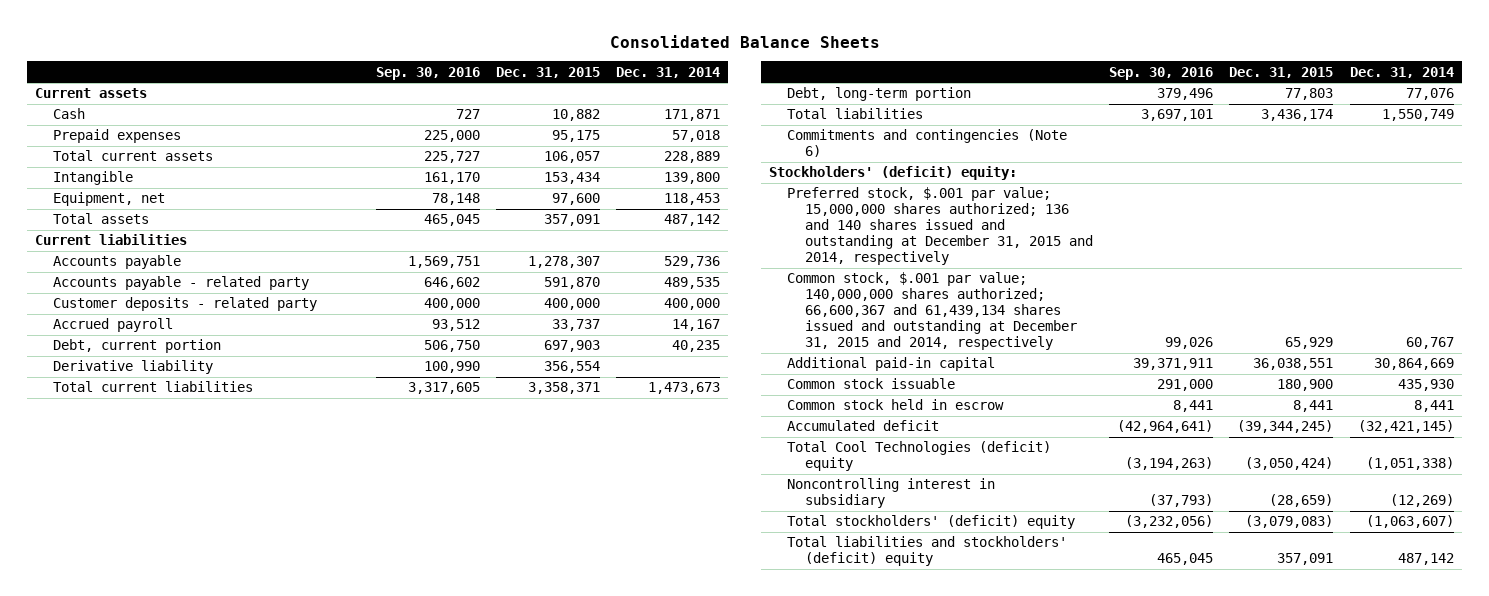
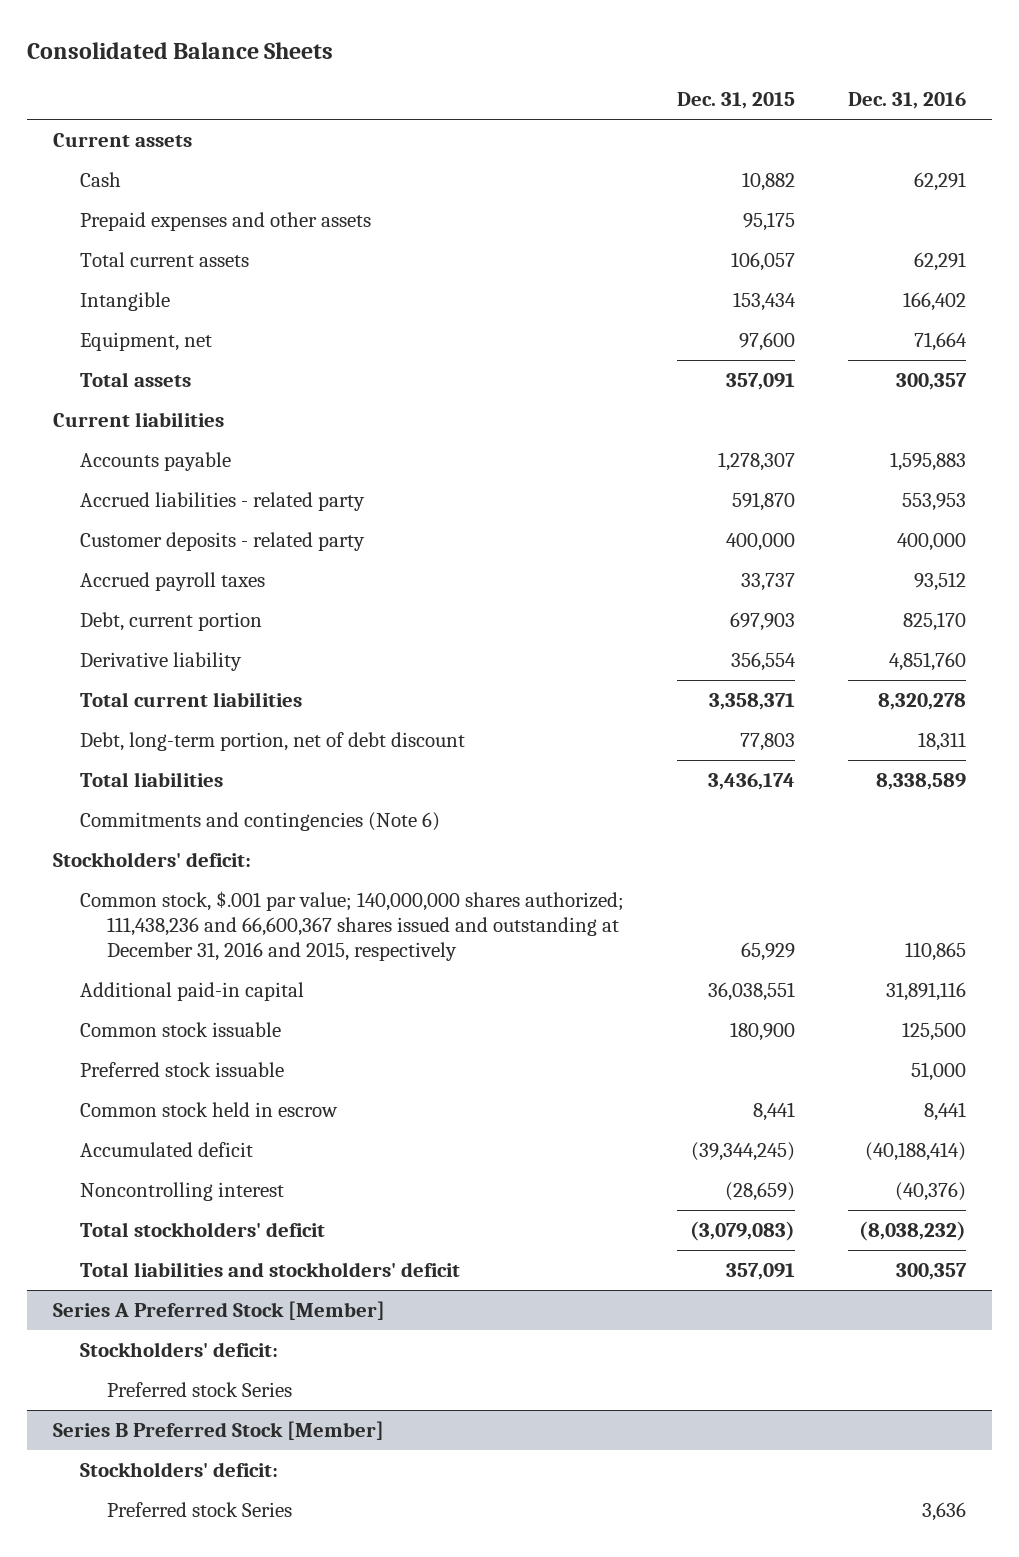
- | Sep. 30, 2016 | Dec. 31, 2015 | Dec. 31, 2014
+ | Dec. 31, 2015 | Dec. 31, 2016
- Prepaid expenses | 225,000 | 95,175 | 57,018
+ Prepaid expenses and other assets | 95,175 |
- Accounts payable - related party | 646,602 | 591,870 | 489,535
+ Accrued liabilities - related party | 591,870 | 553,953
- Accrued payroll | 93,512 | 33,737 | 14,167
+ Accrued payroll taxes | 33,737 | 93,512
- Debt, long-term portion | 379,496 | 77,803 | 77,076
+ Debt, long-term portion, net of debt discount | 77,803 | 18,311
- Stockholders' (deficit) equity:
- Preferred stock, $.001 par value; 15,000,000 shares authorized; 136 and 140 shares issued and outstanding at December 31, 2015 and 2014, respectively
- Common stock, $.001 par value; 140,000,000 shares authorized; 66,600,367 and 61,439,134 shares issued and outstanding at December 31, 2015 and 2014, respectively | 99,026 | 65,929 | 60,767
+ Stockholders' deficit:
+ Common stock, $.001 par value; 140,000,000 shares authorized; 111,438,236 and 66,600,367 shares issued and outstanding at December 31, 2016 and 2015, respectively | 65,929 | 110,865
+ Preferred stock issuable | | 51,000
- Total Cool Technologies (deficit) equity | (3,194,263) | (3,050,424) | (1,051,338)
- Noncontrolling interest in subsidiary | (37,793) | (28,659) | (12,269)
- Total stockholders' (deficit) equity | (3,232,056) | (3,079,083) | (1,063,607)
- Total liabilities and stockholders' (deficit) equity | 465,045 | 357,091 | 487,142
+ Noncontrolling interest | (28,659) | (40,376)
+ Total stockholders' deficit | (3,079,083) | (8,038,232)
+ Total liabilities and stockholders' deficit | 357,091 | 300,357
+ Series A Preferred Stock [Member]
+ Stockholders' deficit:
+ Preferred stock Series
+ Series B Preferred Stock [Member]
+ Stockholders' deficit:
+ Preferred stock Series | | 3,636

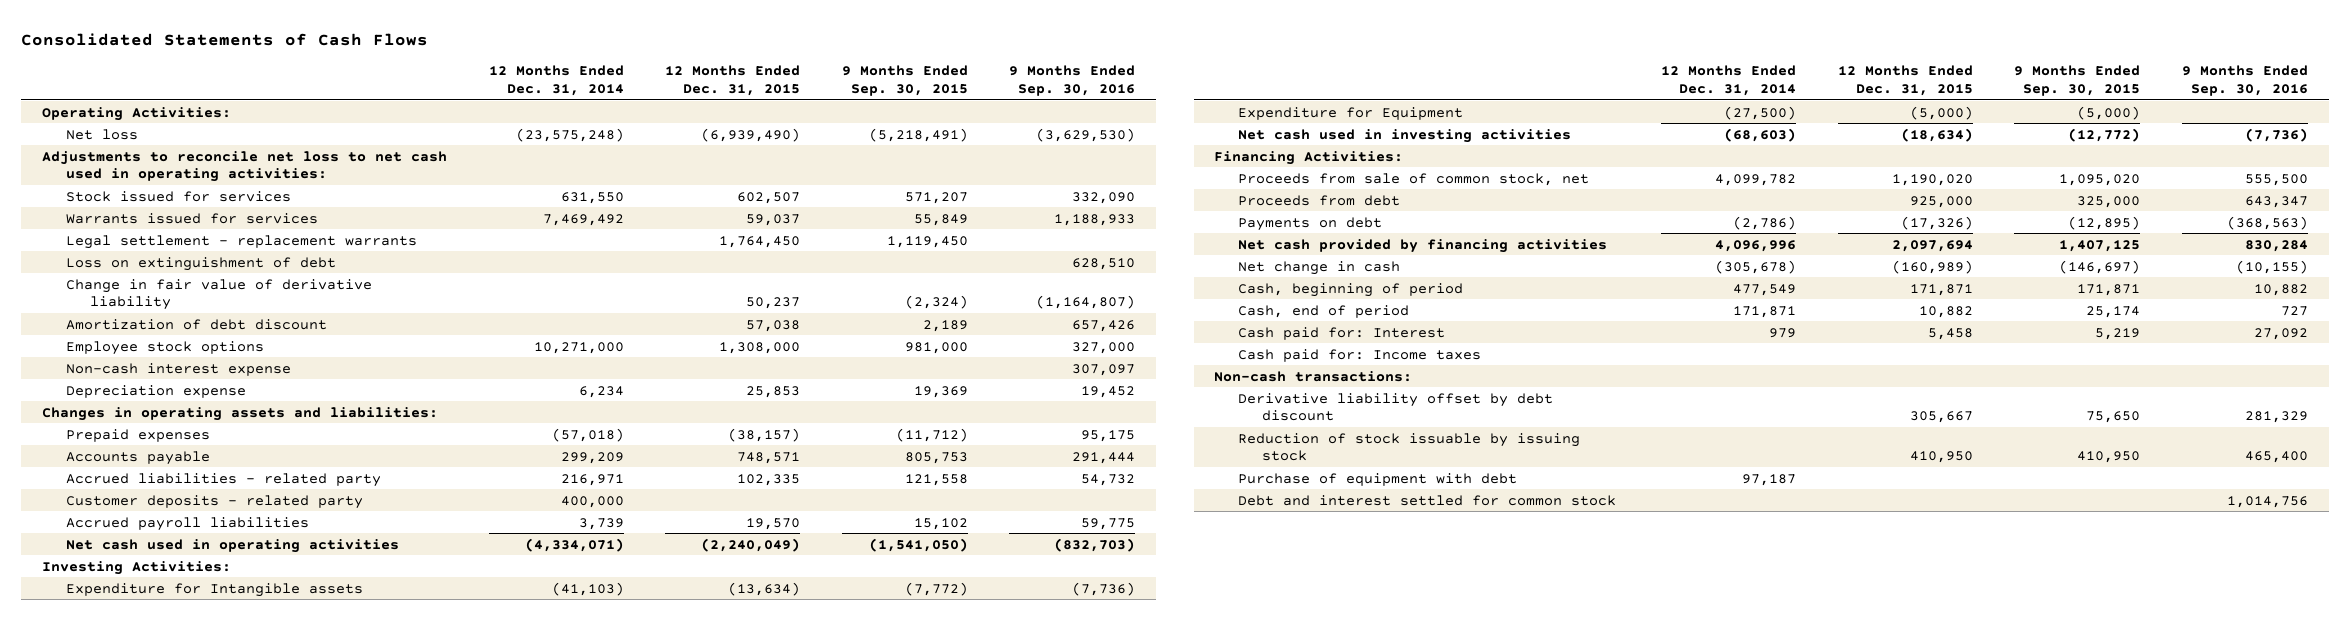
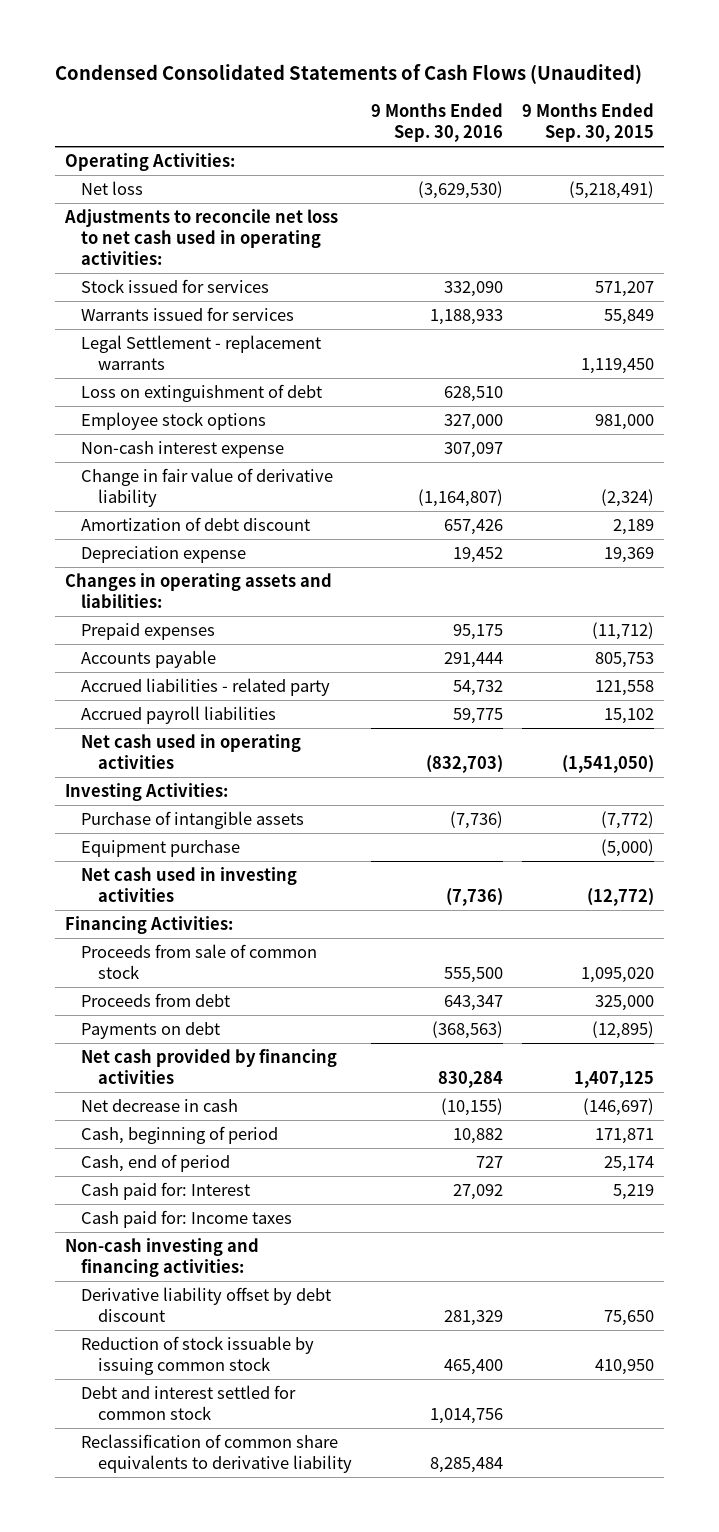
- Consolidated Statements of Cash Flows
+ Condensed Consolidated Statements of Cash Flows (Unaudited)
- | 12 Months Ended Dec. 31, 2014 | 12 Months Ended Dec. 31, 2015 | 9 Months Ended Sep. 30, 2015 | 9 Months Ended Sep. 30, 2016
+ | 9 Months Ended Sep. 30, 2016 | 9 Months Ended Sep. 30, 2015
- Legal settlement - replacement warrants | | 1,764,450 | 1,119,450 |
+ Legal Settlement - replacement warrants | | 1,119,450
moved down: Change in fair value of derivative liability | (1,164,807) | (2,324)
moved down: Amortization of debt discount | 657,426 | 2,189
- Customer deposits - related party | 400,000 | | |
- Expenditure for Intangible assets | (41,103) | (13,634) | (7,772) | (7,736)
- Expenditure for Equipment | (27,500) | (5,000) | (5,000) |
+ Purchase of intangible assets | (7,736) | (7,772)
+ Equipment purchase | | (5,000)
- Proceeds from sale of common stock, net | 4,099,782 | 1,190,020 | 1,095,020 | 555,500
+ Proceeds from sale of common stock | 555,500 | 1,095,020
- Net change in cash | (305,678) | (160,989) | (146,697) | (10,155)
+ Net decrease in cash | (10,155) | (146,697)
- Non-cash transactions:
+ Non-cash investing and financing activities:
- Reduction of stock issuable by issuing stock | | 410,950 | 410,950 | 465,400
- Purchase of equipment with debt | 97,187 | | |
+ Reduction of stock issuable by issuing common stock | 465,400 | 410,950
+ Reclassification of common share equivalents to derivative liability | 8,285,484 |

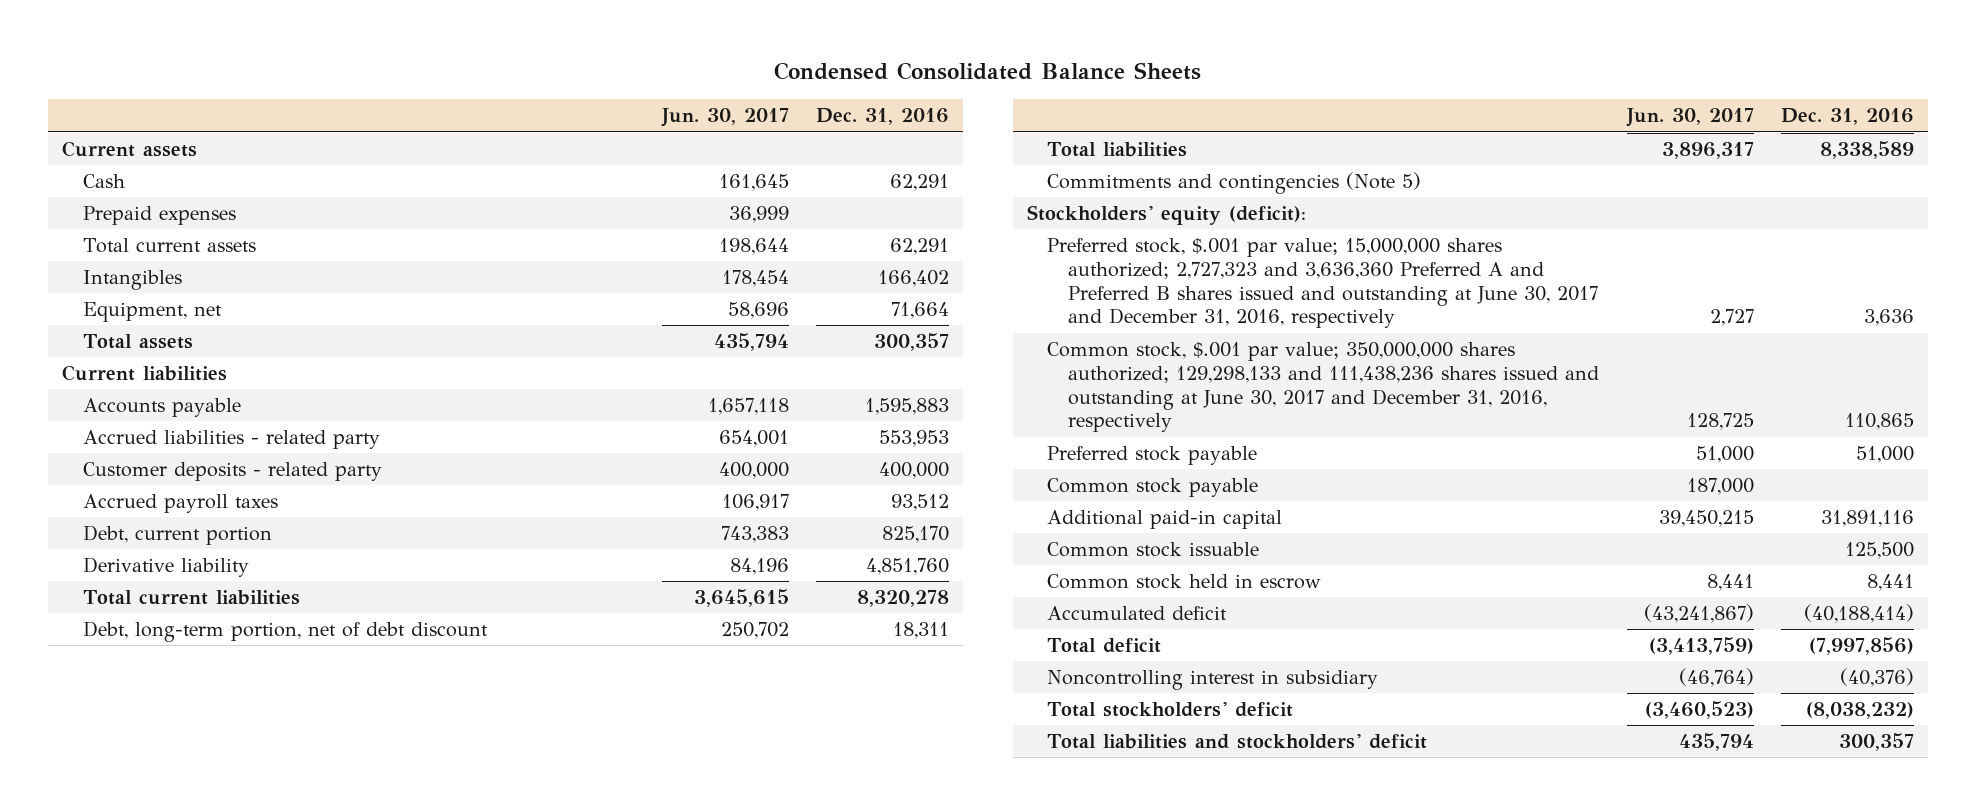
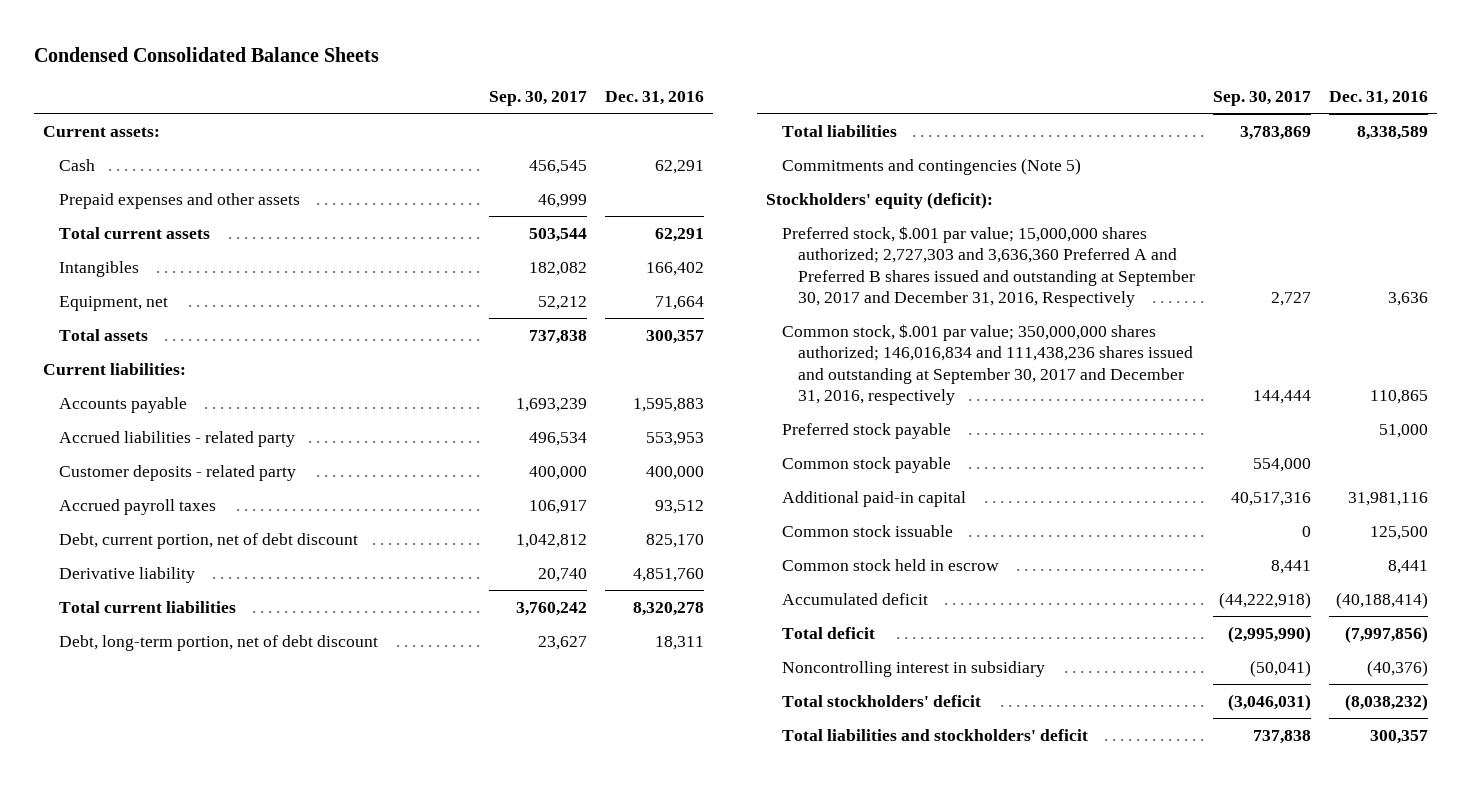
- | Jun. 30, 2017 | Dec. 31, 2016
+ | Sep. 30, 2017 | Dec. 31, 2016
- Current assets
+ Current assets:
- Prepaid expenses | 36,999 |
+ Prepaid expenses and other assets | 46,999 |
- Current liabilities
+ Current liabilities:
- Debt, current portion | 743,383 | 825,170
+ Debt, current portion, net of debt discount | 1,042,812 | 825,170
- Preferred stock, $.001 par value; 15,000,000 shares authorized; 2,727,323 and 3,636,360 Preferred A and Preferred B shares issued and outstanding at June 30, 2017 and December 31, 2016, respectively | 2,727 | 3,636
- Common stock, $.001 par value; 350,000,000 shares authorized; 129,298,133 and 111,438,236 shares issued and outstanding at June 30, 2017 and December 31, 2016, respectively | 128,725 | 110,865
+ Preferred stock, $.001 par value; 15,000,000 shares authorized; 2,727,303 and 3,636,360 Preferred A and Preferred B shares issued and outstanding at September 30, 2017 and December 31, 2016, Respectively | 2,727 | 3,636
+ Common stock, $.001 par value; 350,000,000 shares authorized; 146,016,834 and 111,438,236 shares issued and outstanding at September 30, 2017 and December 31, 2016, respectively | 144,444 | 110,865
- Additional paid-in capital | 39,450,215 | 31,891,116
+ Additional paid-in capital | 40,517,316 | 31,981,116

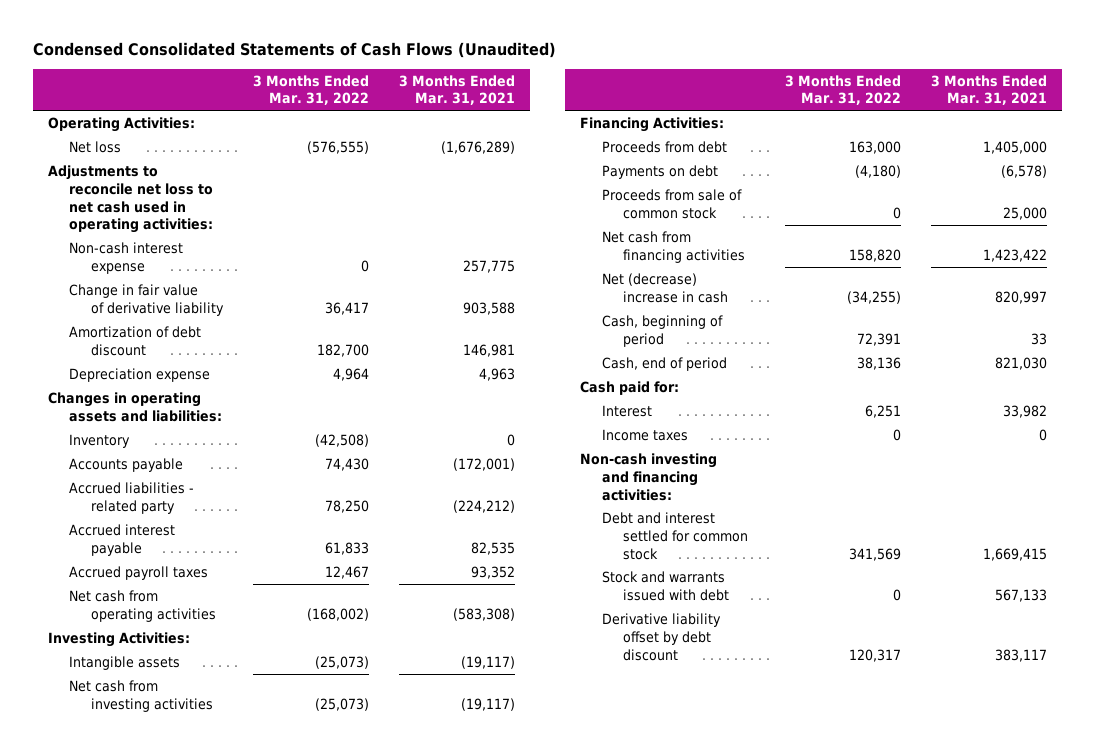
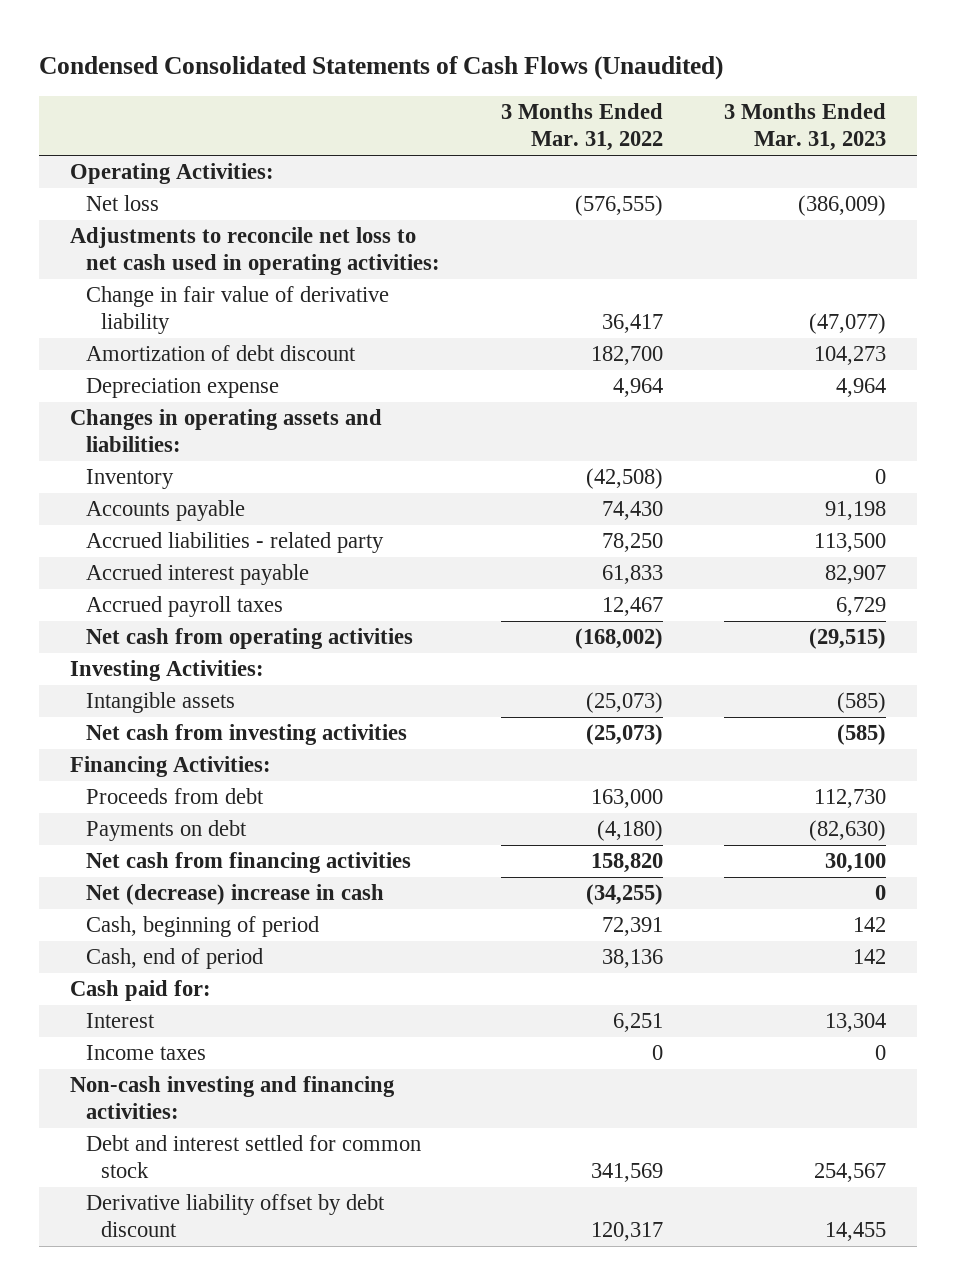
- | 3 Months Ended Mar. 31, 2022 | 3 Months Ended Mar. 31, 2021
+ | 3 Months Ended Mar. 31, 2022 | 3 Months Ended Mar. 31, 2023
- Non-cash interest expense | 0 | 257,775
- Proceeds from sale of common stock | 0 | 25,000
- Stock and warrants issued with debt | 0 | 567,133

